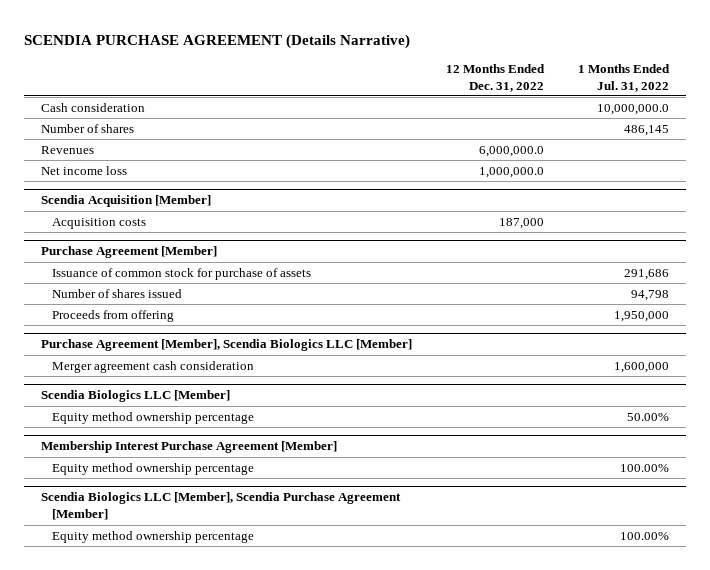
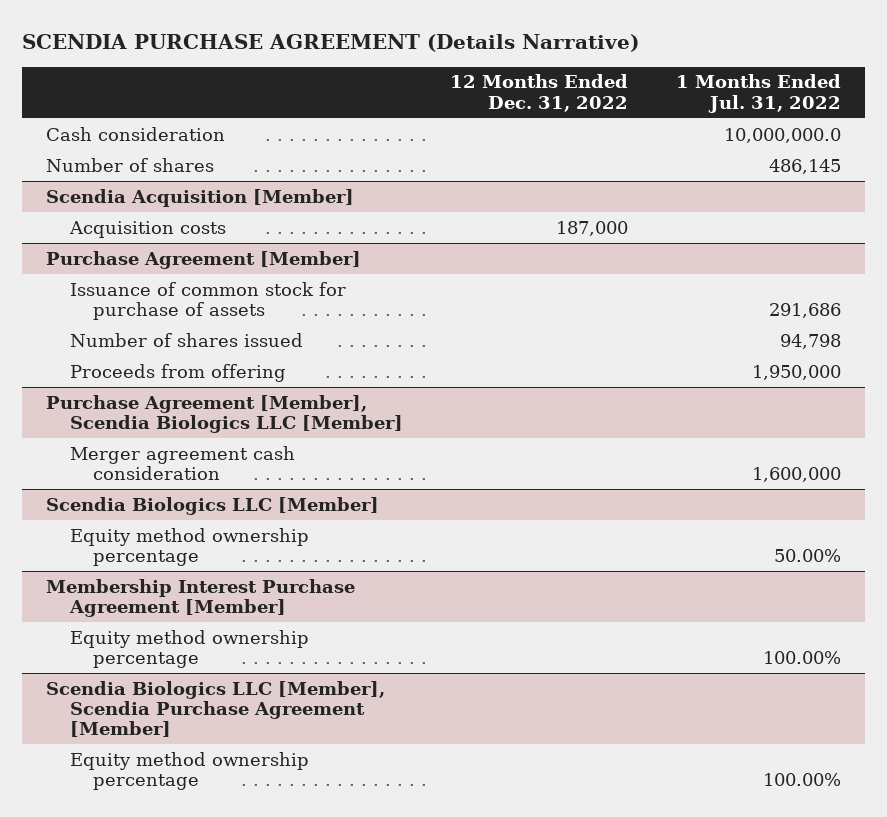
- Revenues | 6,000,000.0 |
- Net income loss | 1,000,000.0 |

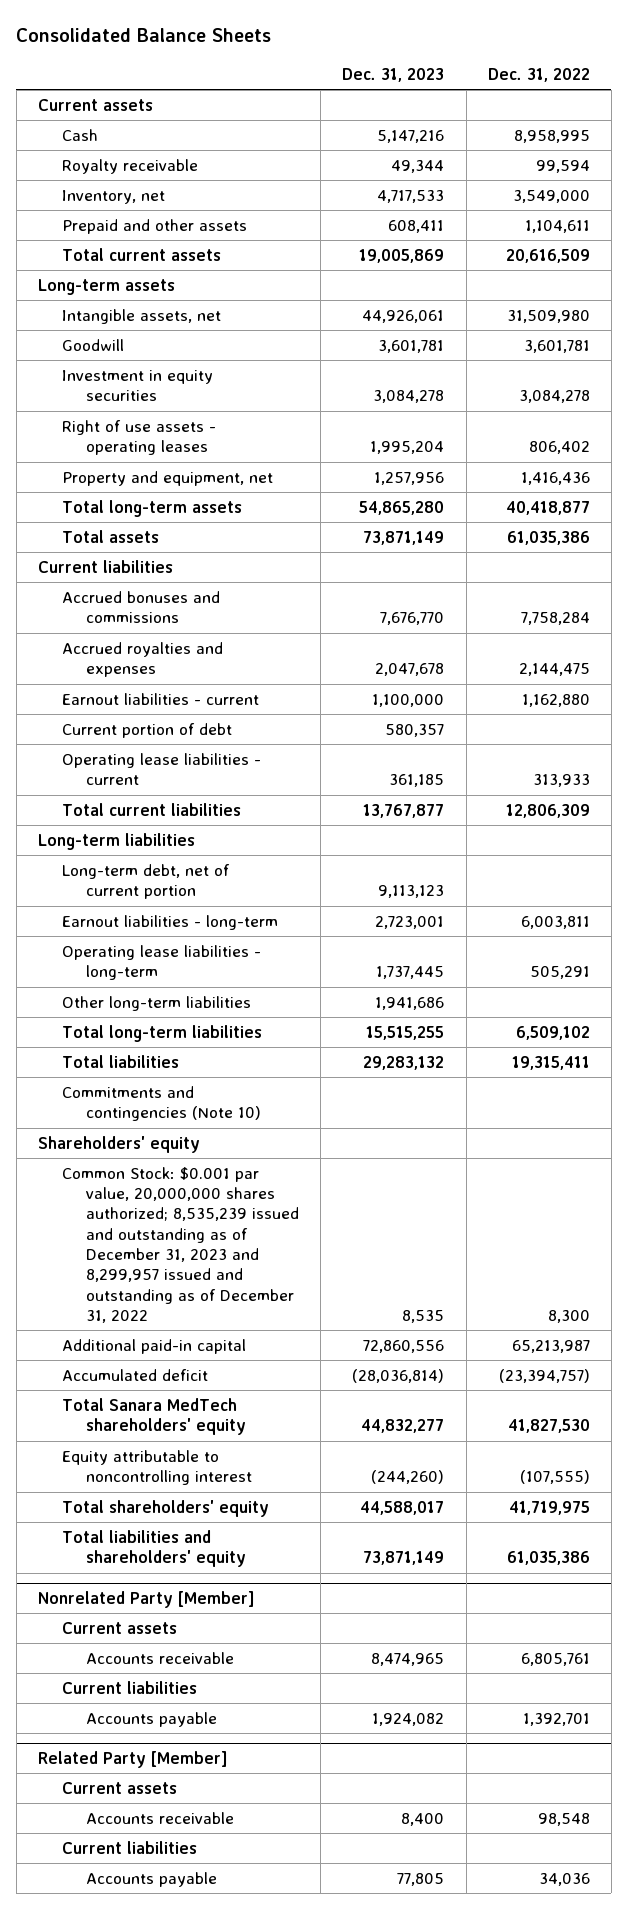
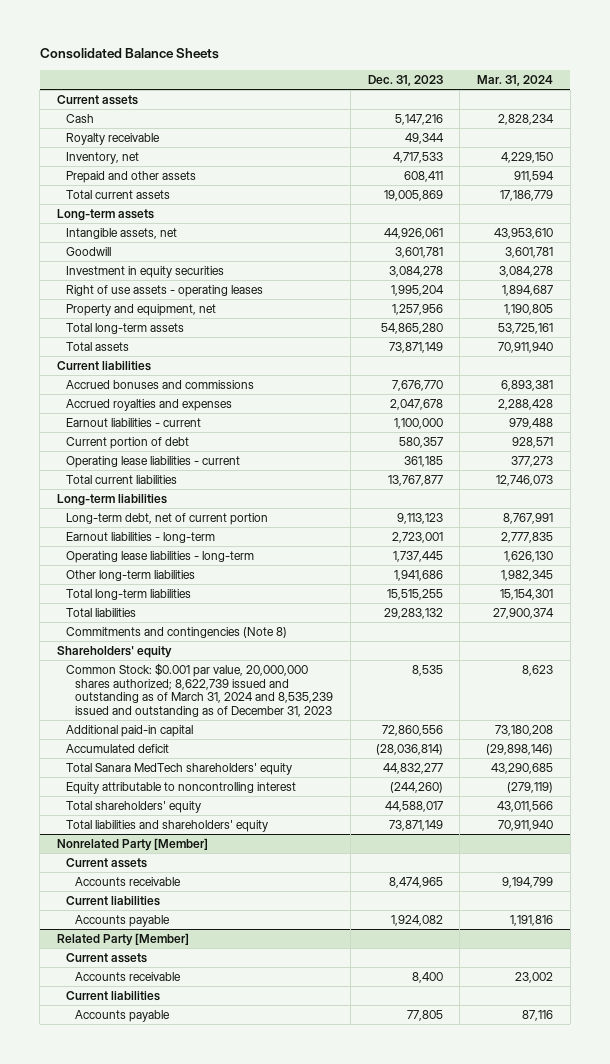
- | Dec. 31, 2023 | Dec. 31, 2022
+ | Dec. 31, 2023 | Mar. 31, 2024
- Commitments and contingencies (Note 10)
+ Commitments and contingencies (Note 8)
- Common Stock: $0.001 par value, 20,000,000 shares authorized; 8,535,239 issued and outstanding as of December 31, 2023 and 8,299,957 issued and outstanding as of December 31, 2022 | 8,535 | 8,300
+ Common Stock: $0.001 par value, 20,000,000 shares authorized; 8,622,739 issued and outstanding as of March 31, 2024 and 8,535,239 issued and outstanding as of December 31, 2023 | 8,535 | 8,623

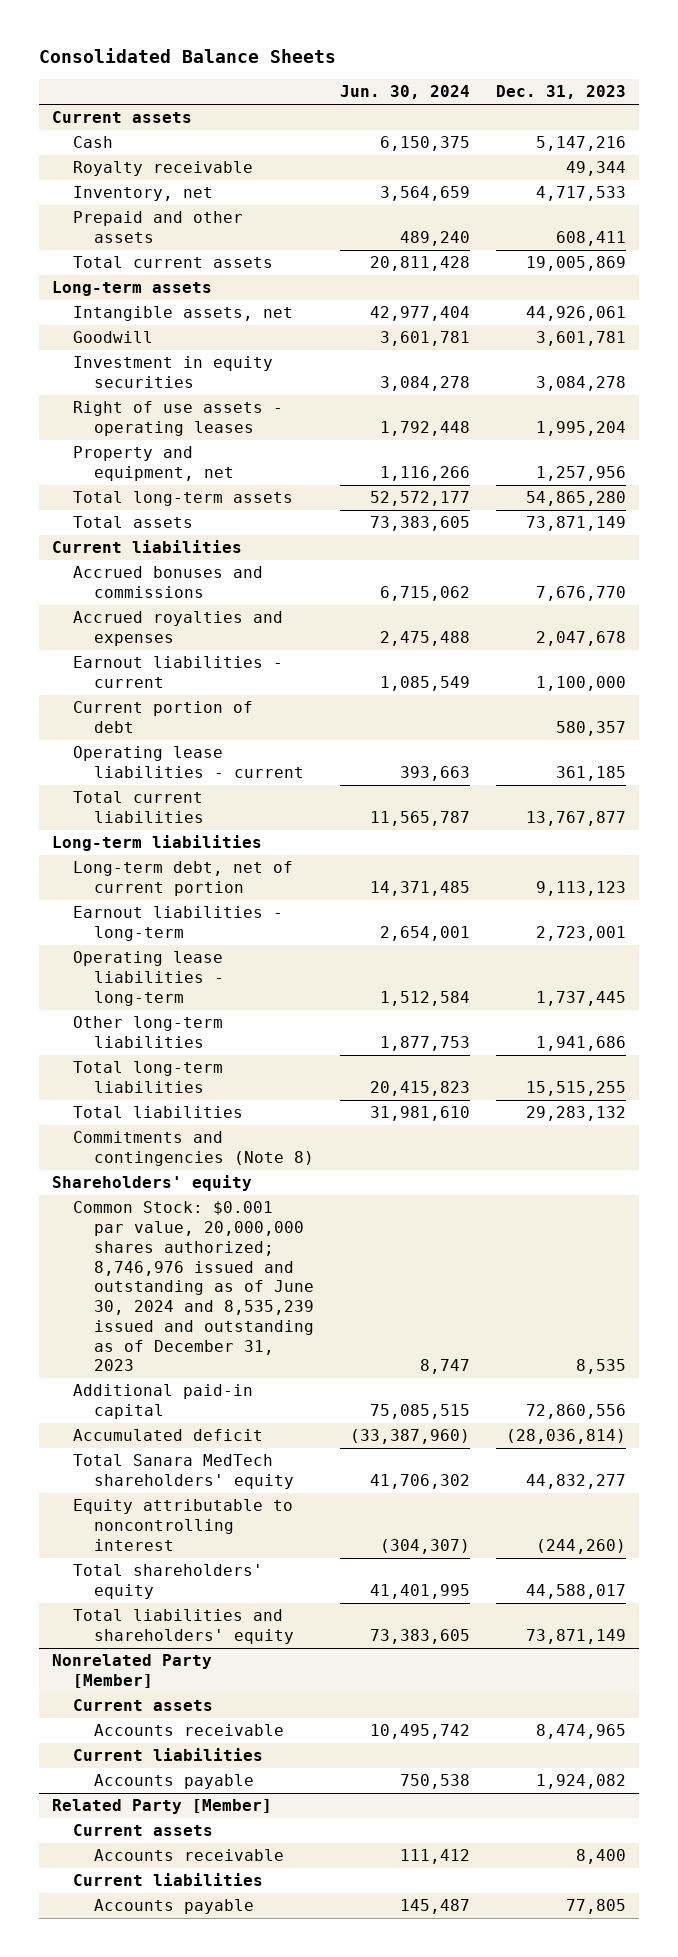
- | Dec. 31, 2023 | Mar. 31, 2024
+ | Jun. 30, 2024 | Dec. 31, 2023
- Common Stock: $0.001 par value, 20,000,000 shares authorized; 8,622,739 issued and outstanding as of March 31, 2024 and 8,535,239 issued and outstanding as of December 31, 2023 | 8,535 | 8,623
+ Common Stock: $0.001 par value, 20,000,000 shares authorized; 8,746,976 issued and outstanding as of June 30, 2024 and 8,535,239 issued and outstanding as of December 31, 2023 | 8,747 | 8,535

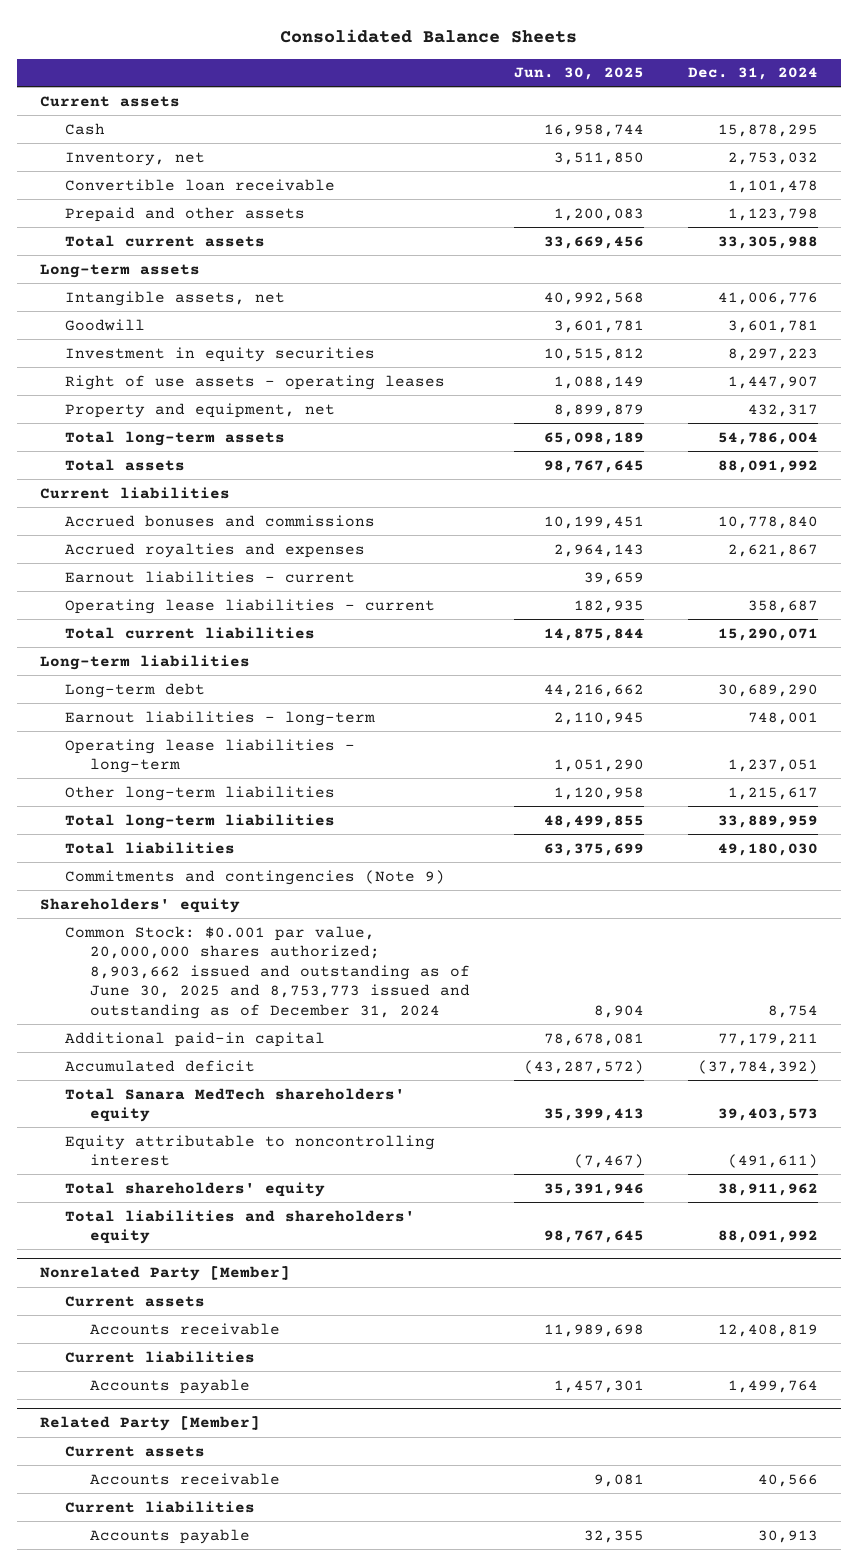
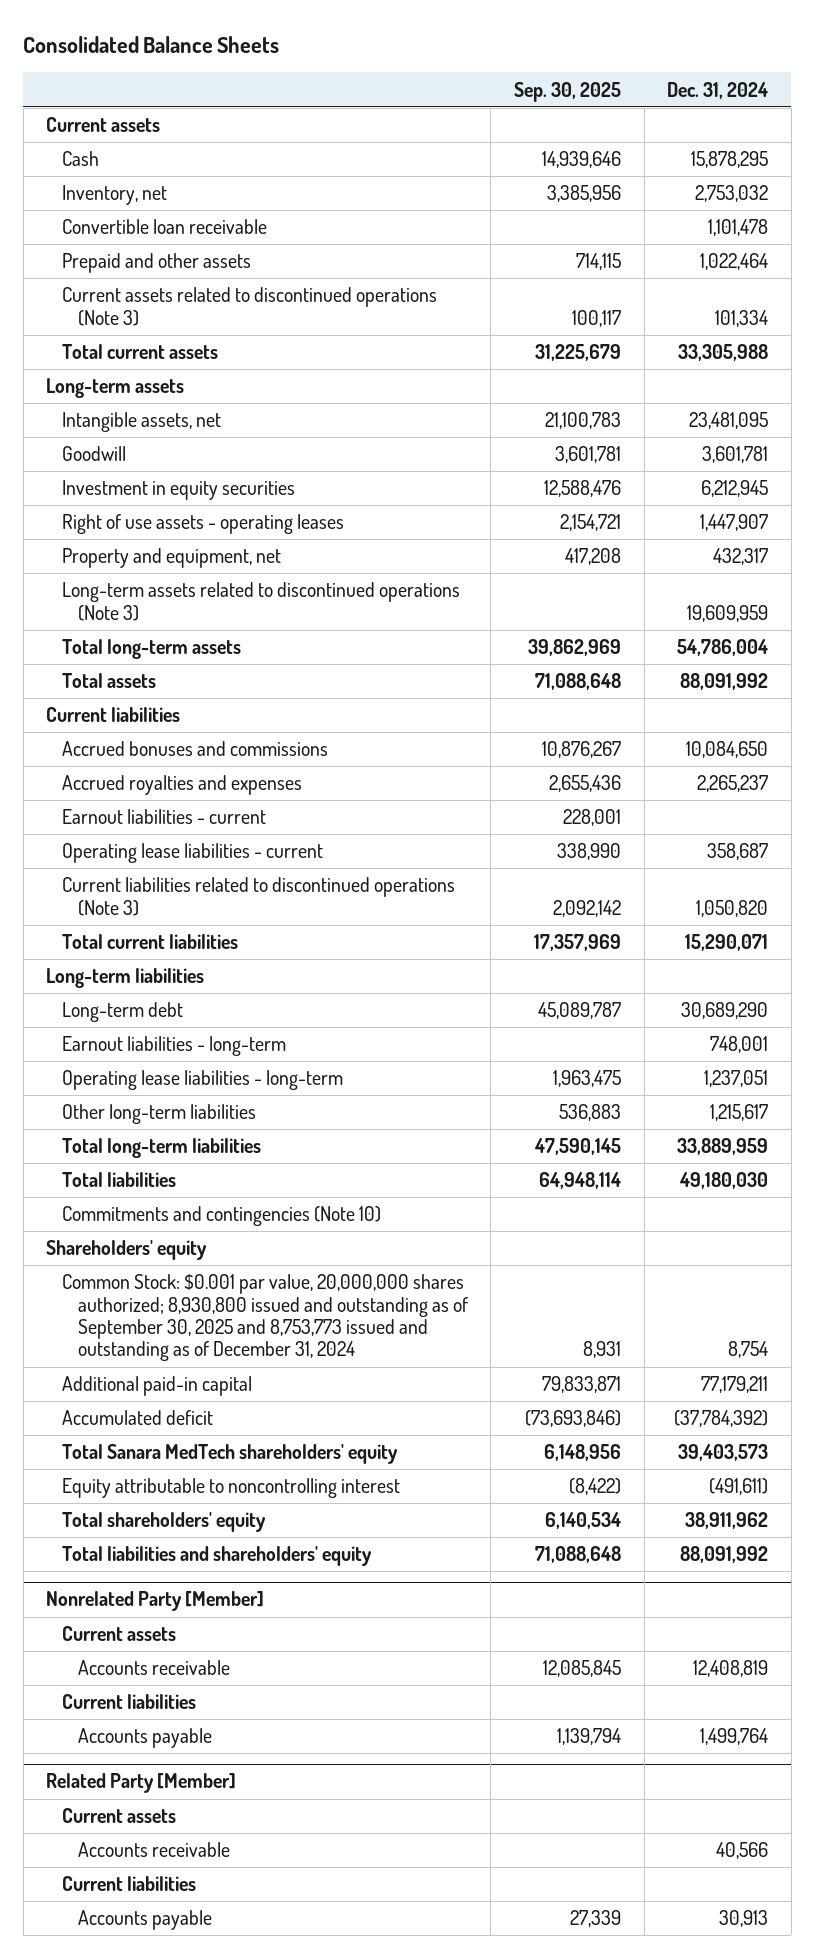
- | Jun. 30, 2025 | Dec. 31, 2024
+ | Sep. 30, 2025 | Dec. 31, 2024
- Prepaid and other assets | 1,200,083 | 1,123,798
+ Prepaid and other assets | 714,115 | 1,022,464
+ Current assets related to discontinued operations (Note 3) | 100,117 | 101,334
- Intangible assets, net | 40,992,568 | 41,006,776
+ Intangible assets, net | 21,100,783 | 23,481,095
- Investment in equity securities | 10,515,812 | 8,297,223
+ Investment in equity securities | 12,588,476 | 6,212,945
+ Long-term assets related to discontinued operations (Note 3) | | 19,609,959
- Accrued bonuses and commissions | 10,199,451 | 10,778,840
- Accrued royalties and expenses | 2,964,143 | 2,621,867
+ Accrued bonuses and commissions | 10,876,267 | 10,084,650
+ Accrued royalties and expenses | 2,655,436 | 2,265,237
+ Current liabilities related to discontinued operations (Note 3) | 2,092,142 | 1,050,820
- Commitments and contingencies (Note 9)
+ Commitments and contingencies (Note 10)
- Common Stock: $0.001 par value, 20,000,000 shares authorized; 8,903,662 issued and outstanding as of June 30, 2025 and 8,753,773 issued and outstanding as of December 31, 2024 | 8,904 | 8,754
+ Common Stock: $0.001 par value, 20,000,000 shares authorized; 8,930,800 issued and outstanding as of September 30, 2025 and 8,753,773 issued and outstanding as of December 31, 2024 | 8,931 | 8,754

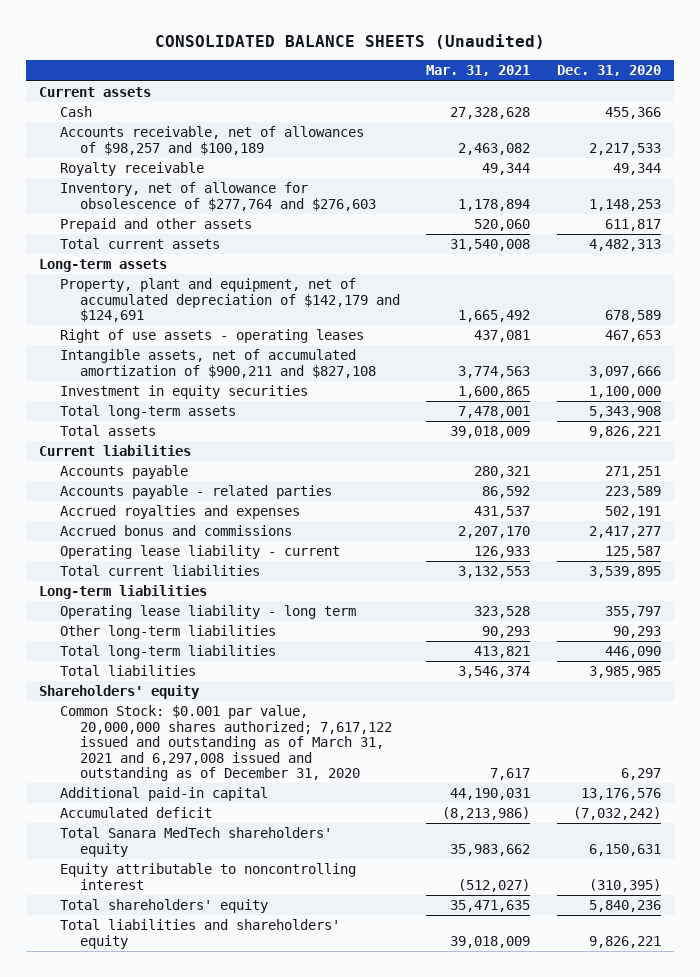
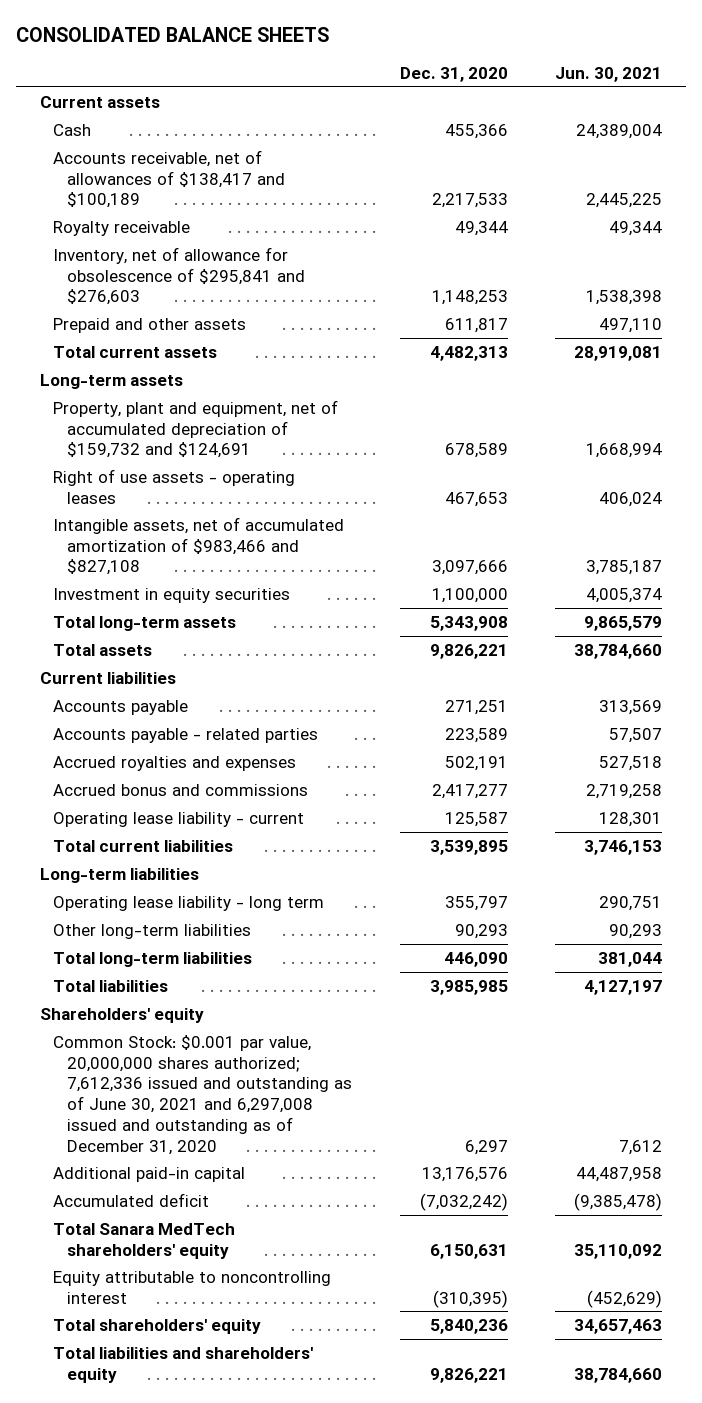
- CONSOLIDATED BALANCE SHEETS (Unaudited)
+ CONSOLIDATED BALANCE SHEETS
- | Mar. 31, 2021 | Dec. 31, 2020
+ | Dec. 31, 2020 | Jun. 30, 2021
- Accounts receivable, net of allowances of $98,257 and $100,189 | 2,463,082 | 2,217,533
+ Accounts receivable, net of allowances of $138,417 and $100,189 | 2,217,533 | 2,445,225
- Inventory, net of allowance for obsolescence of $277,764 and $276,603 | 1,178,894 | 1,148,253
+ Inventory, net of allowance for obsolescence of $295,841 and $276,603 | 1,148,253 | 1,538,398
- Property, plant and equipment, net of accumulated depreciation of $142,179 and $124,691 | 1,665,492 | 678,589
+ Property, plant and equipment, net of accumulated depreciation of $159,732 and $124,691 | 678,589 | 1,668,994
- Intangible assets, net of accumulated amortization of $900,211 and $827,108 | 3,774,563 | 3,097,666
+ Intangible assets, net of accumulated amortization of $983,466 and $827,108 | 3,097,666 | 3,785,187
- Common Stock: $0.001 par value, 20,000,000 shares authorized; 7,617,122 issued and outstanding as of March 31, 2021 and 6,297,008 issued and outstanding as of December 31, 2020 | 7,617 | 6,297
+ Common Stock: $0.001 par value, 20,000,000 shares authorized; 7,612,336 issued and outstanding as of June 30, 2021 and 6,297,008 issued and outstanding as of December 31, 2020 | 6,297 | 7,612

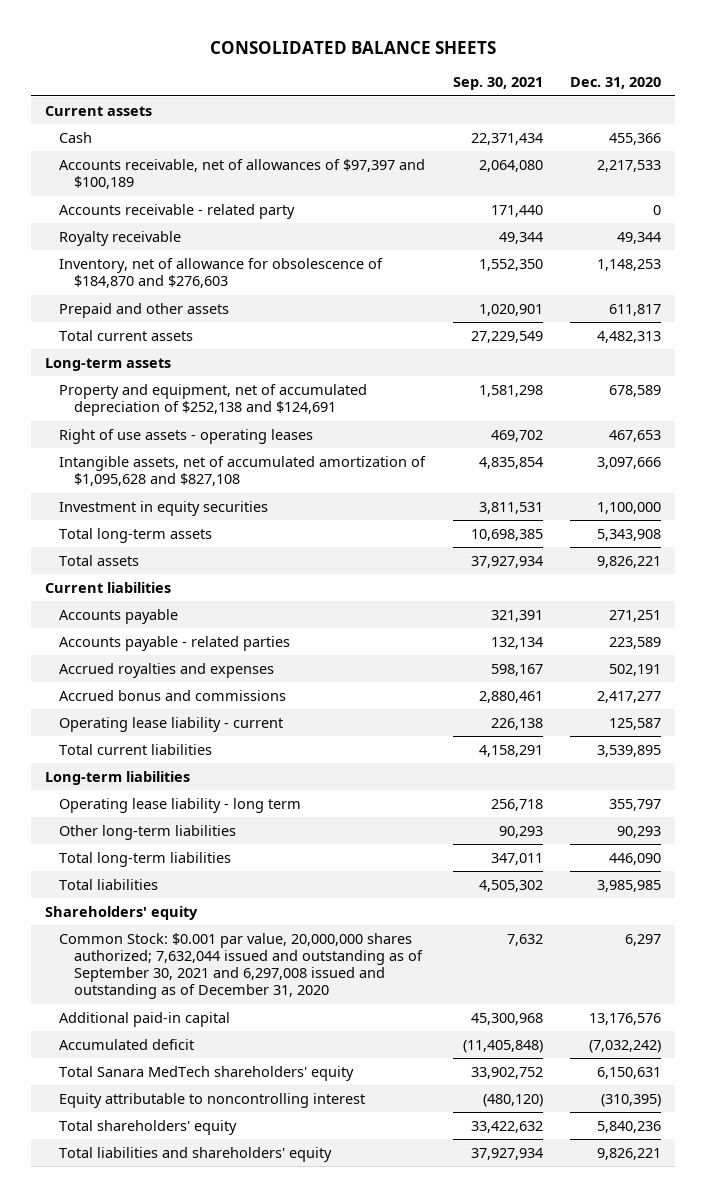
- | Dec. 31, 2020 | Jun. 30, 2021
+ | Sep. 30, 2021 | Dec. 31, 2020
- Accounts receivable, net of allowances of $138,417 and $100,189 | 2,217,533 | 2,445,225
+ Accounts receivable, net of allowances of $97,397 and $100,189 | 2,064,080 | 2,217,533
+ Accounts receivable - related party | 171,440 | 0
- Inventory, net of allowance for obsolescence of $295,841 and $276,603 | 1,148,253 | 1,538,398
+ Inventory, net of allowance for obsolescence of $184,870 and $276,603 | 1,552,350 | 1,148,253
- Property, plant and equipment, net of accumulated depreciation of $159,732 and $124,691 | 678,589 | 1,668,994
+ Property and equipment, net of accumulated depreciation of $252,138 and $124,691 | 1,581,298 | 678,589
- Intangible assets, net of accumulated amortization of $983,466 and $827,108 | 3,097,666 | 3,785,187
+ Intangible assets, net of accumulated amortization of $1,095,628 and $827,108 | 4,835,854 | 3,097,666
- Common Stock: $0.001 par value, 20,000,000 shares authorized; 7,612,336 issued and outstanding as of June 30, 2021 and 6,297,008 issued and outstanding as of December 31, 2020 | 6,297 | 7,612
+ Common Stock: $0.001 par value, 20,000,000 shares authorized; 7,632,044 issued and outstanding as of September 30, 2021 and 6,297,008 issued and outstanding as of December 31, 2020 | 7,632 | 6,297

